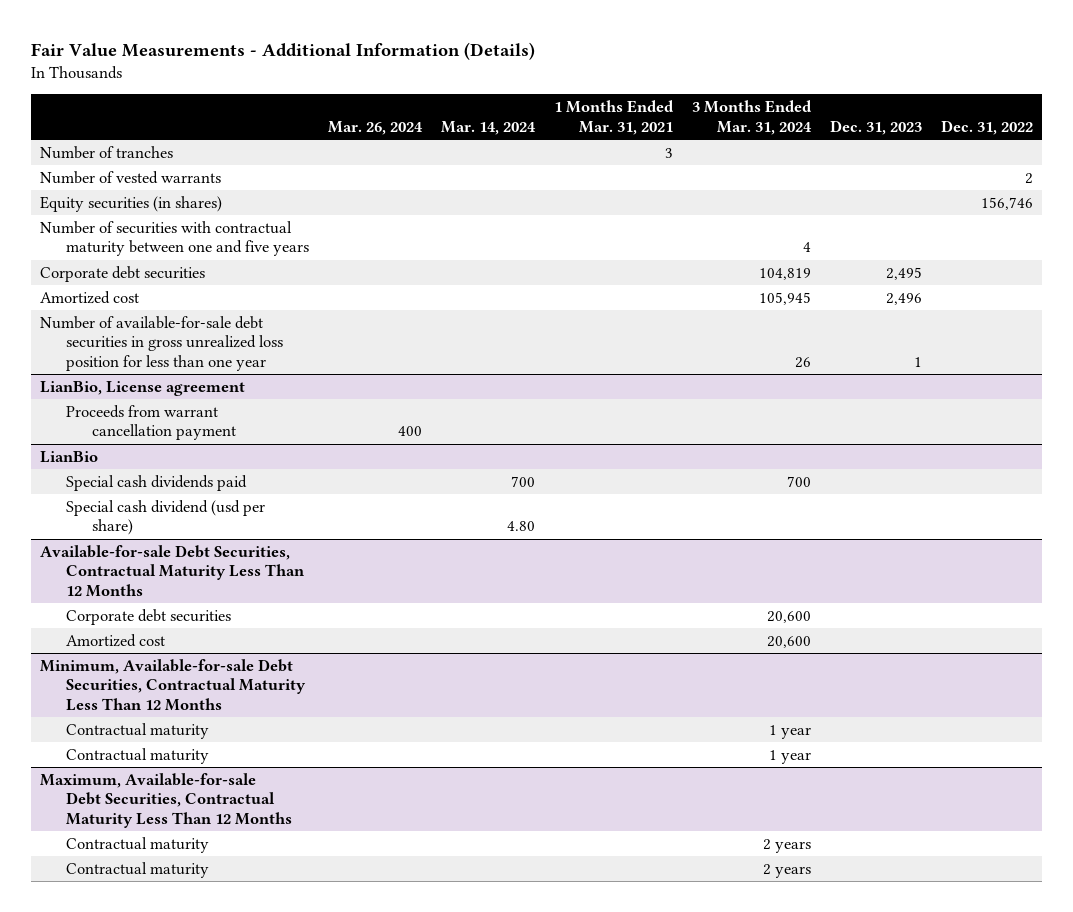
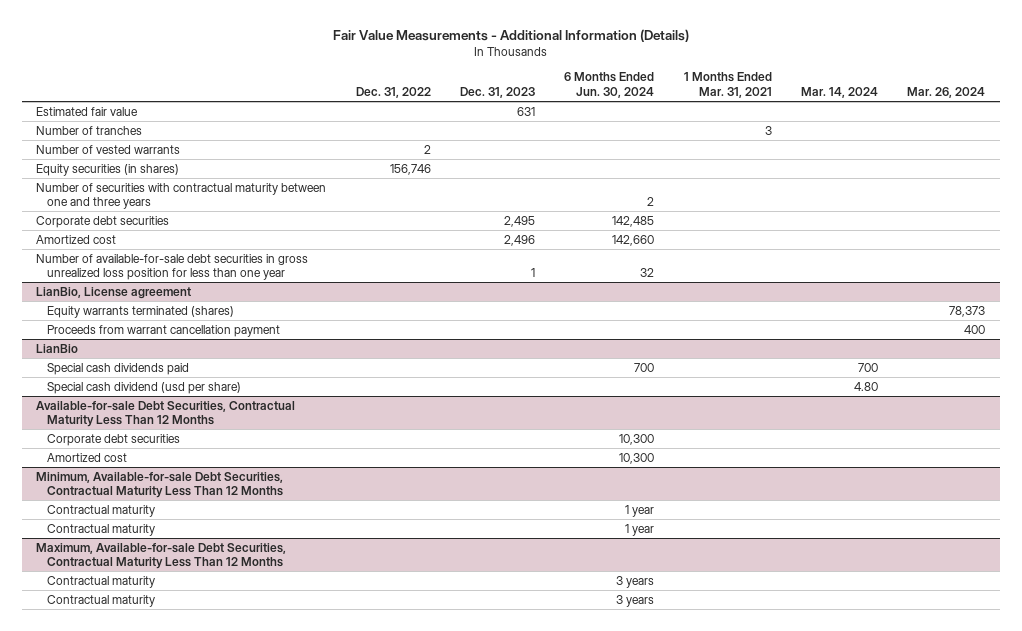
- | Mar. 26, 2024 | Mar. 14, 2024 | 1 Months Ended Mar. 31, 2021 | 3 Months Ended Mar. 31, 2024 | Dec. 31, 2023 | Dec. 31, 2022
+ | Dec. 31, 2022 | Dec. 31, 2023 | 6 Months Ended Jun. 30, 2024 | 1 Months Ended Mar. 31, 2021 | Mar. 14, 2024 | Mar. 26, 2024
+ Estimated fair value | | 631 | | | |
- Number of securities with contractual maturity between one and five years | | | | 4 | |
+ Number of securities with contractual maturity between one and three years | | | 2 | | |
@ LianBio, License agreement
+ Equity warrants terminated (shares) | | | | | | 78,373

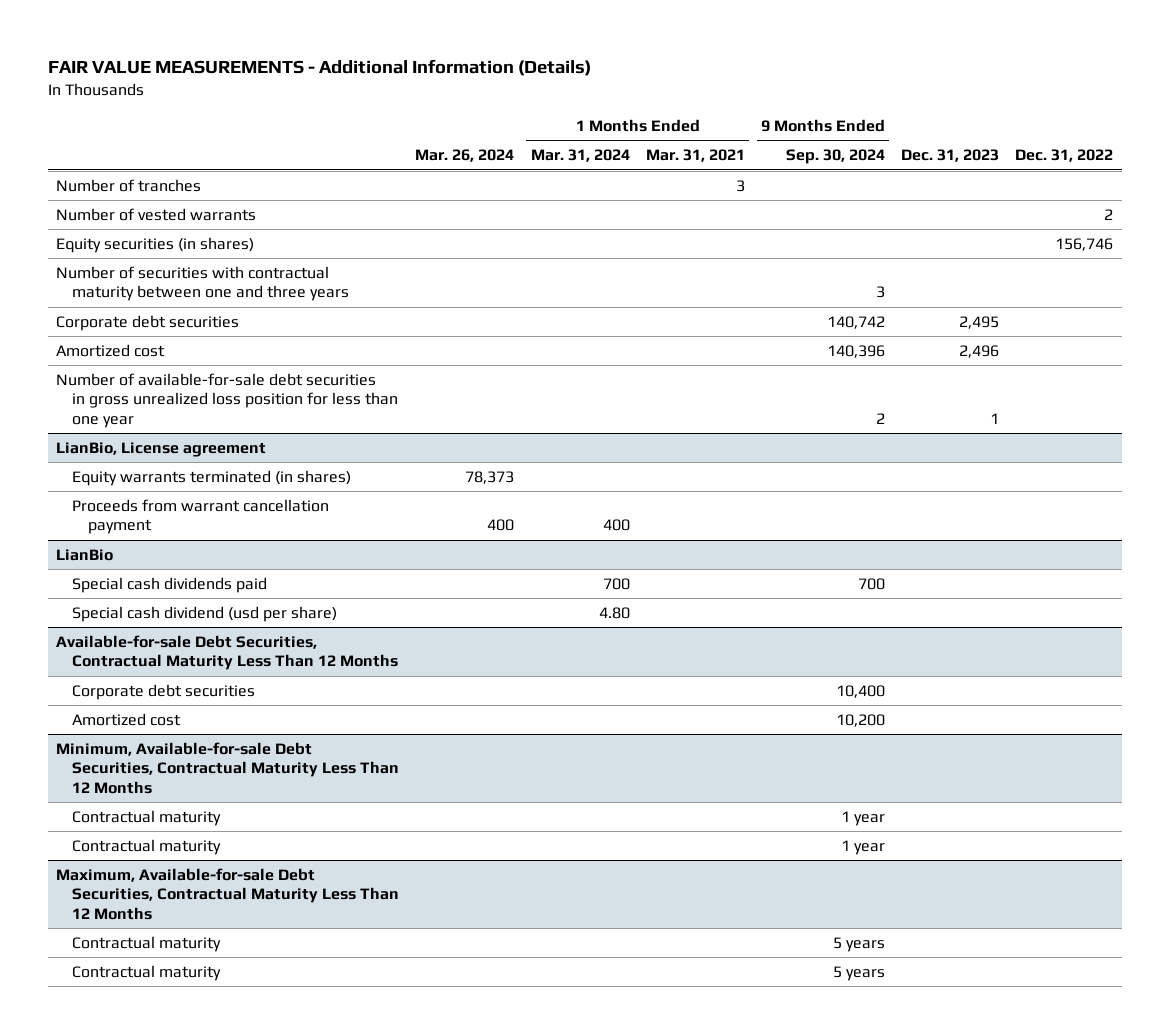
- Fair Value Measurements - Additional Information (Details)
+ FAIR VALUE MEASUREMENTS - Additional Information (Details)
- | Dec. 31, 2022 | Dec. 31, 2023 | 6 Months Ended Jun. 30, 2024 | 1 Months Ended Mar. 31, 2021 | Mar. 14, 2024 | Mar. 26, 2024
+ | Mar. 26, 2024 | 1 Months Ended Mar. 31, 2024 | 1 Months Ended Mar. 31, 2021 | 9 Months Ended Sep. 30, 2024 | Dec. 31, 2023 | Dec. 31, 2022
- Estimated fair value | | 631 | | | |
@ LianBio, License agreement
- Equity warrants terminated (shares) | | | | | | 78,373
+ Equity warrants terminated (in shares) | 78,373 | | | | |

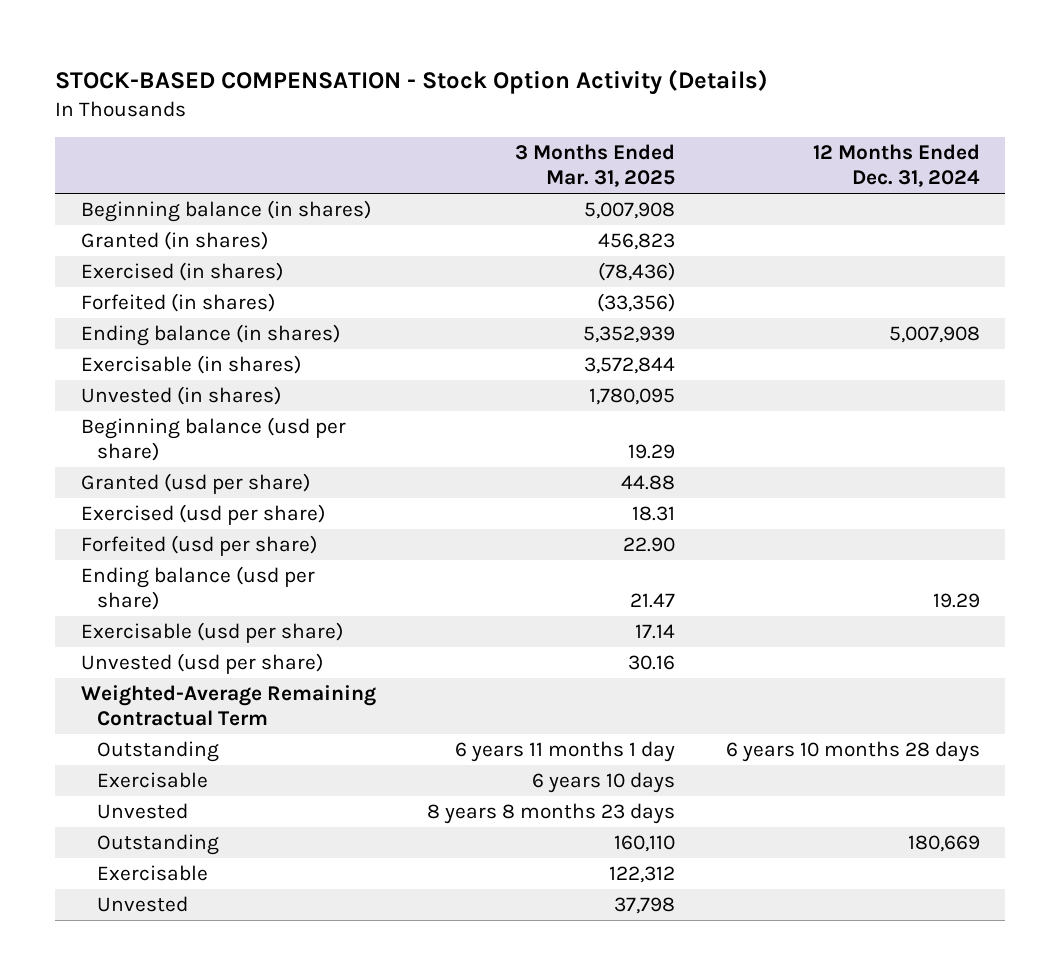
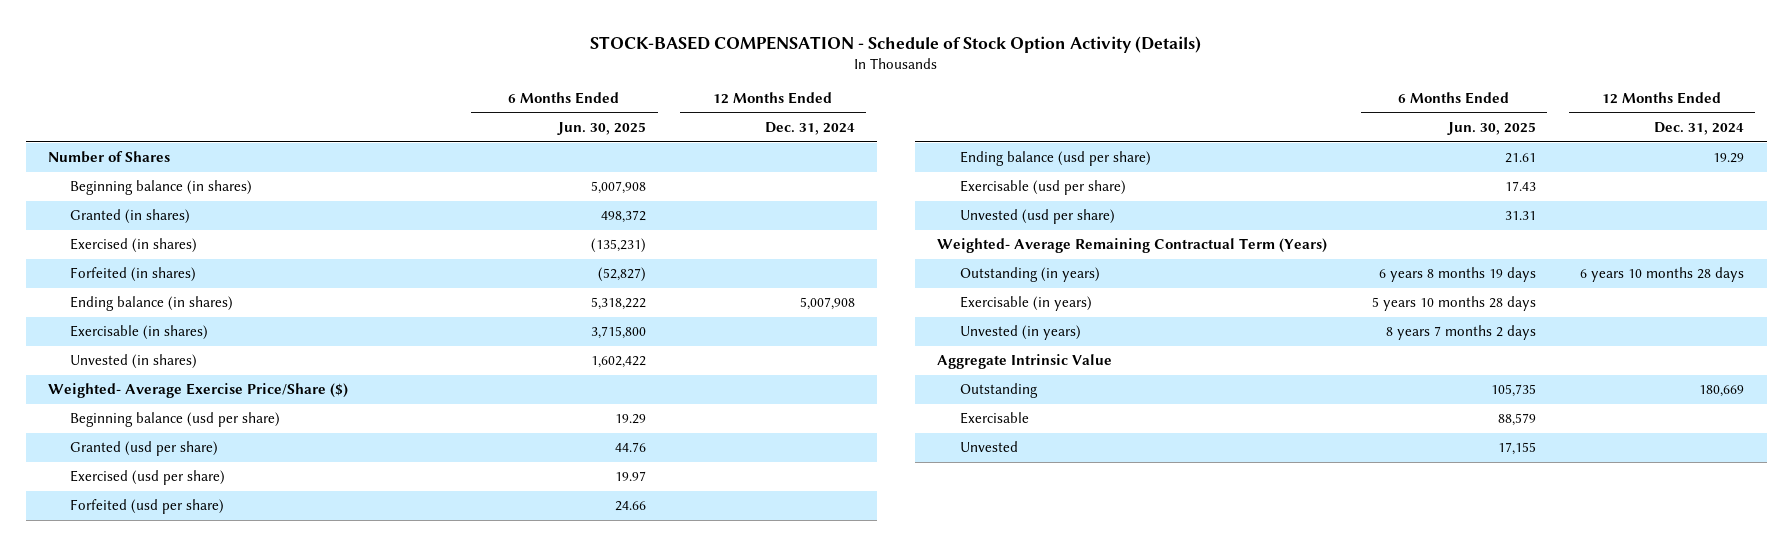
- STOCK-BASED COMPENSATION - Stock Option Activity (Details)
+ STOCK-BASED COMPENSATION - Schedule of Stock Option Activity (Details)
- | 3 Months Ended Mar. 31, 2025 | 12 Months Ended Dec. 31, 2024
+ | 6 Months Ended Jun. 30, 2025 | 12 Months Ended Dec. 31, 2024
+ Number of Shares
+ Weighted- Average Exercise Price/Share ($)
- Weighted-Average Remaining Contractual Term
- Outstanding | 6 years 11 months 1 day | 6 years 10 months 28 days
- Exercisable | 6 years 10 days |
- Unvested | 8 years 8 months 23 days |
+ Weighted- Average Remaining Contractual Term (Years)
+ Outstanding (in years) | 6 years 8 months 19 days | 6 years 10 months 28 days
+ Exercisable (in years) | 5 years 10 months 28 days |
+ Unvested (in years) | 8 years 7 months 2 days |
+ Aggregate Intrinsic Value

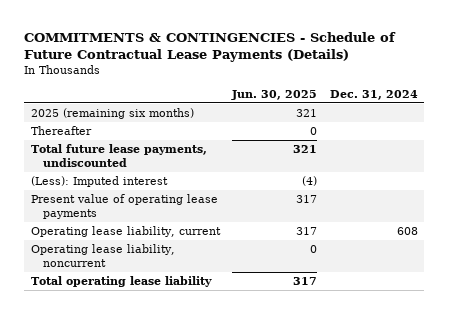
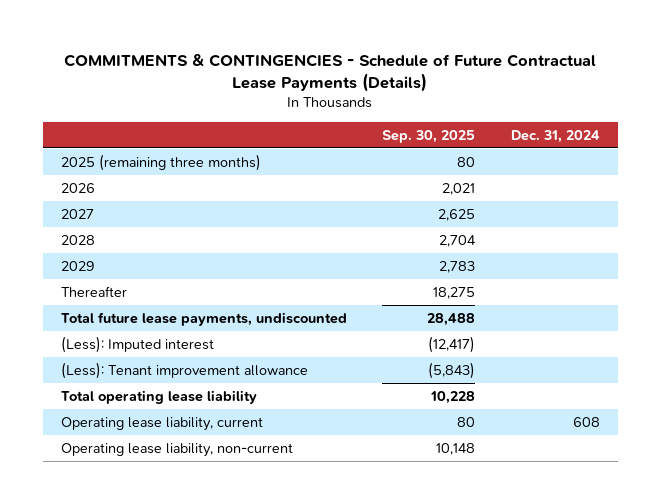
- | Jun. 30, 2025 | Dec. 31, 2024
+ | Sep. 30, 2025 | Dec. 31, 2024
- 2025 (remaining six months) | 321 |
+ 2025 (remaining three months) | 80 |
+ 2026 | 2,021 |
+ 2027 | 2,625 |
+ 2028 | 2,704 |
+ 2029 | 2,783 |
- Present value of operating lease payments | 317 |
- Operating lease liability, noncurrent | 0 |
+ (Less): Tenant improvement allowance | (5,843) |
moved down: Operating lease liability, current | 80 | 608
+ Operating lease liability, non-current | 10,148 |

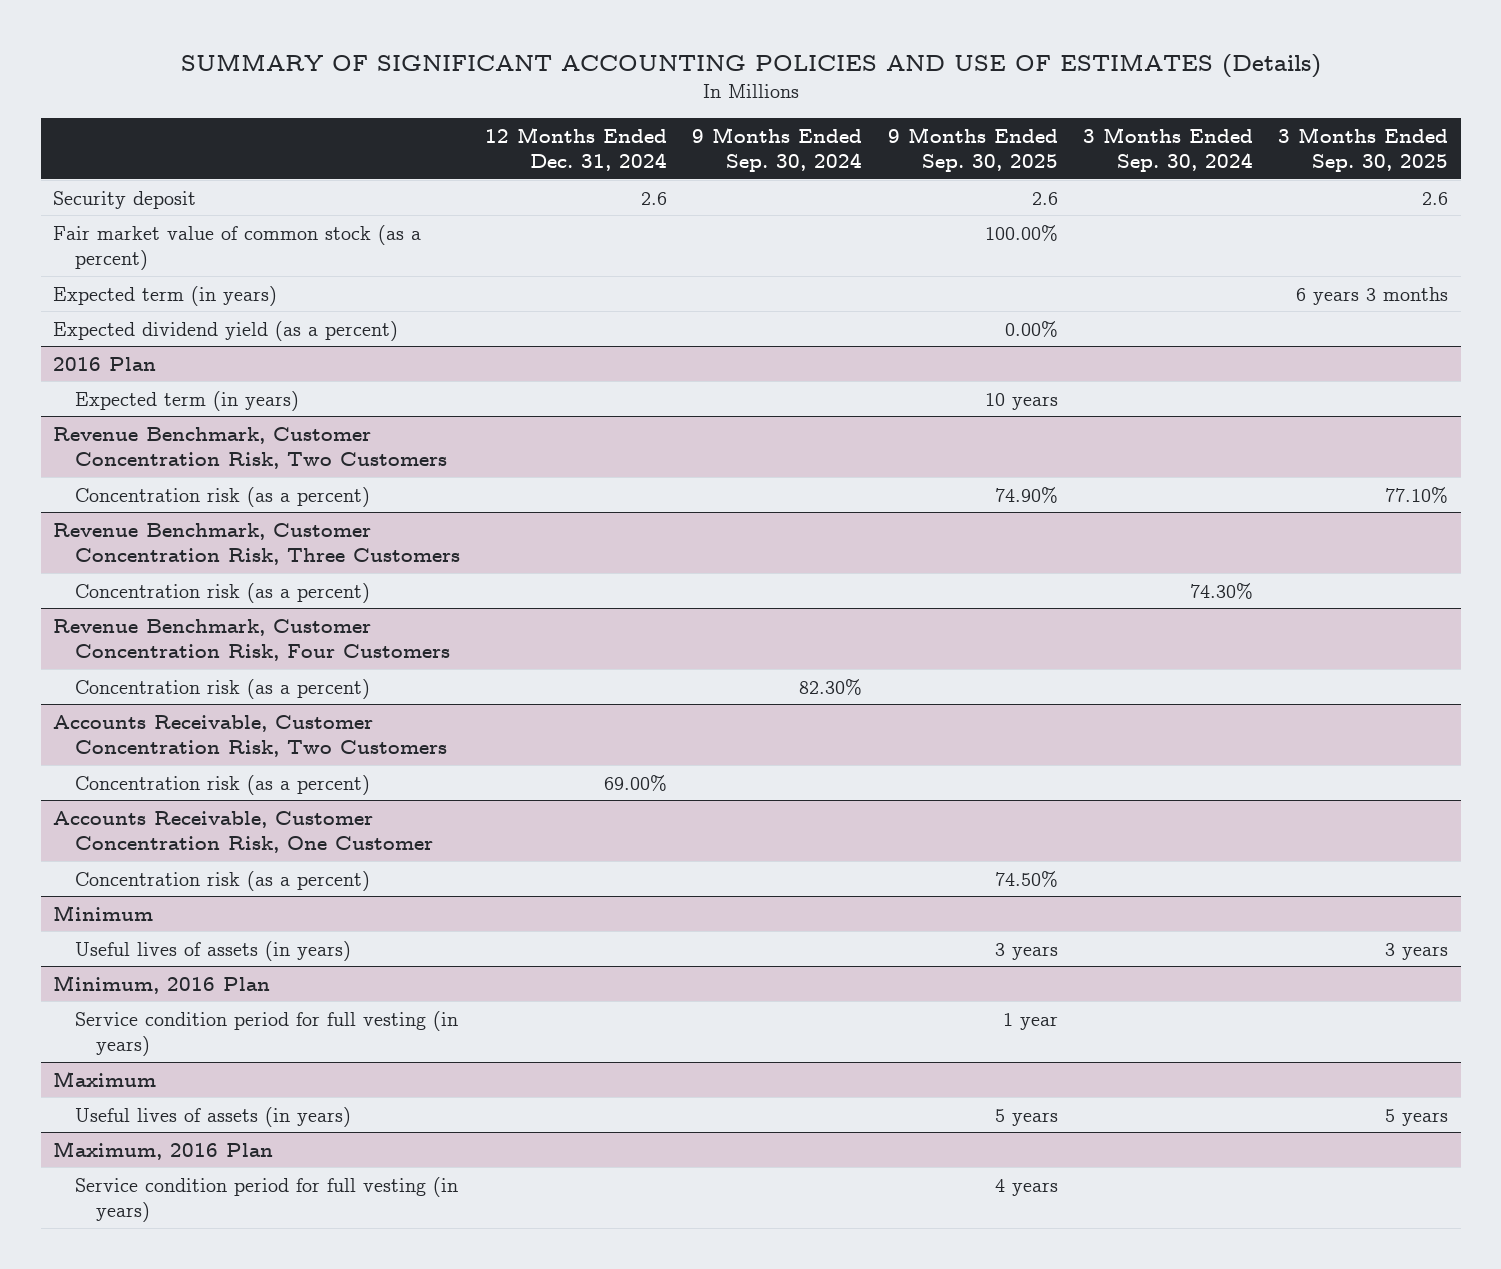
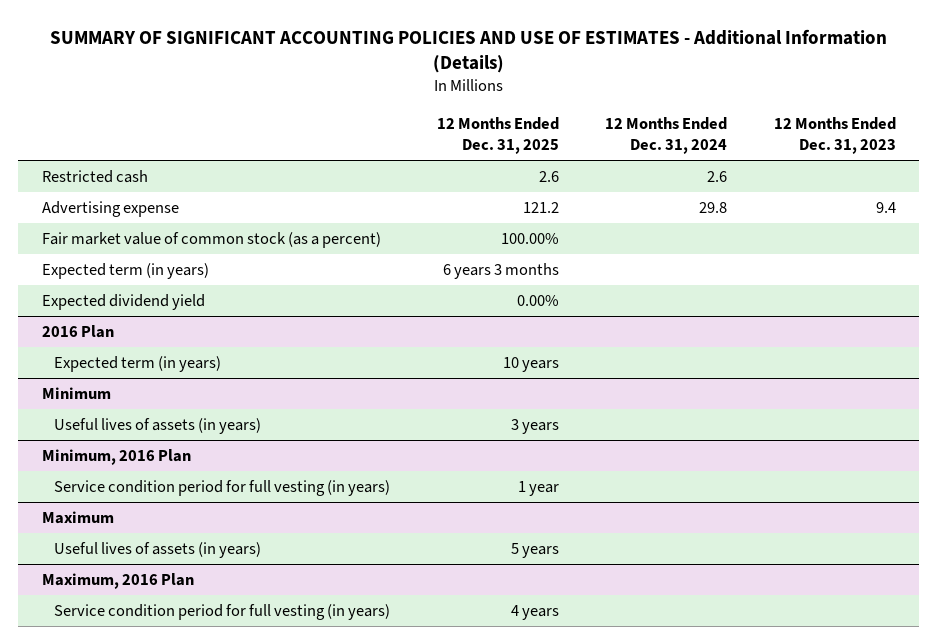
- SUMMARY OF SIGNIFICANT ACCOUNTING POLICIES AND USE OF ESTIMATES (Details)
+ SUMMARY OF SIGNIFICANT ACCOUNTING POLICIES AND USE OF ESTIMATES - Additional Information (Details)
- | 12 Months Ended Dec. 31, 2024 | 9 Months Ended Sep. 30, 2024 | 9 Months Ended Sep. 30, 2025 | 3 Months Ended Sep. 30, 2024 | 3 Months Ended Sep. 30, 2025
+ | 12 Months Ended Dec. 31, 2025 | 12 Months Ended Dec. 31, 2024 | 12 Months Ended Dec. 31, 2023
- Security deposit | 2.6 | | 2.6 | | 2.6
+ Restricted cash | 2.6 | 2.6 |
+ Advertising expense | 121.2 | 29.8 | 9.4
- Expected dividend yield (as a percent) | | | 0.00% | |
+ Expected dividend yield | 0.00% | |
- Revenue Benchmark, Customer Concentration Risk, Two Customers
- Concentration risk (as a percent) | | | 74.90% | | 77.10%
- Revenue Benchmark, Customer Concentration Risk, Three Customers
- Concentration risk (as a percent) | | | | 74.30% |
- Revenue Benchmark, Customer Concentration Risk, Four Customers
- Concentration risk (as a percent) | | 82.30% | | |
- Accounts Receivable, Customer Concentration Risk, Two Customers
- Concentration risk (as a percent) | 69.00% | | | |
- Accounts Receivable, Customer Concentration Risk, One Customer
- Concentration risk (as a percent) | | | 74.50% | |

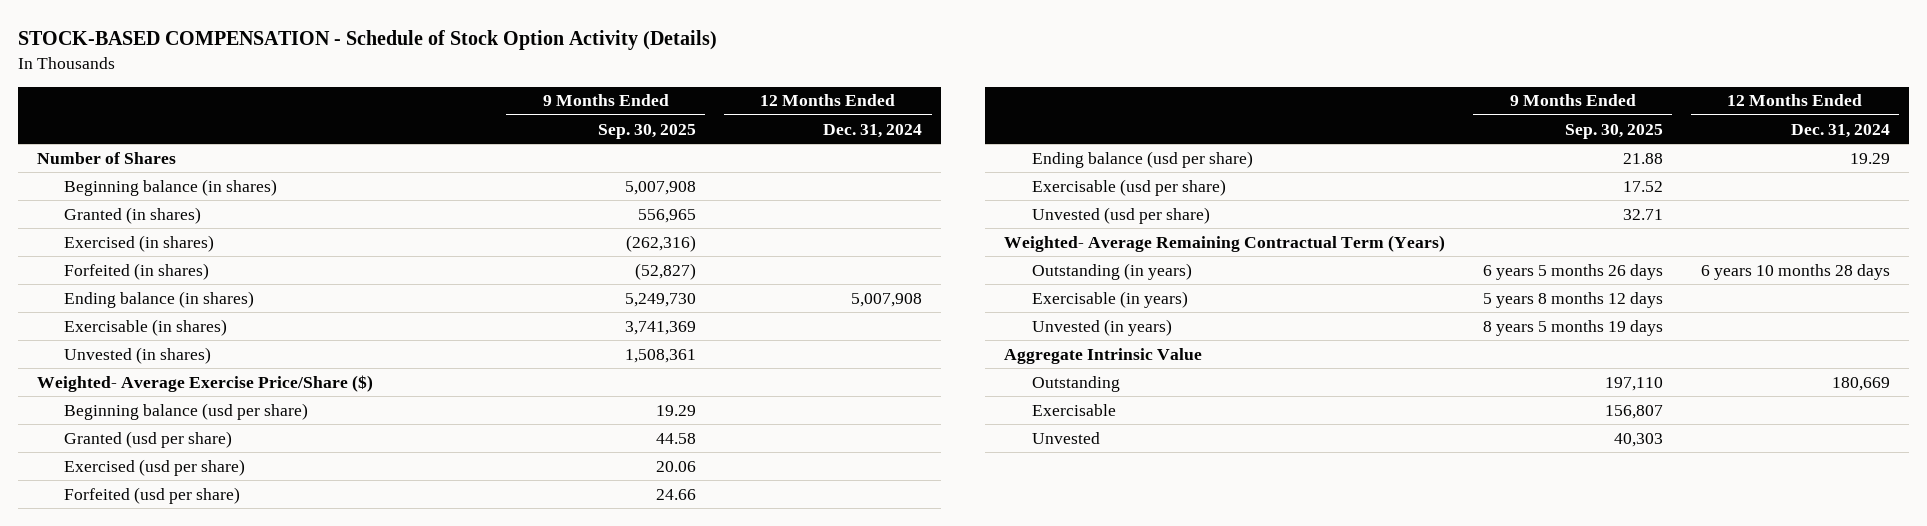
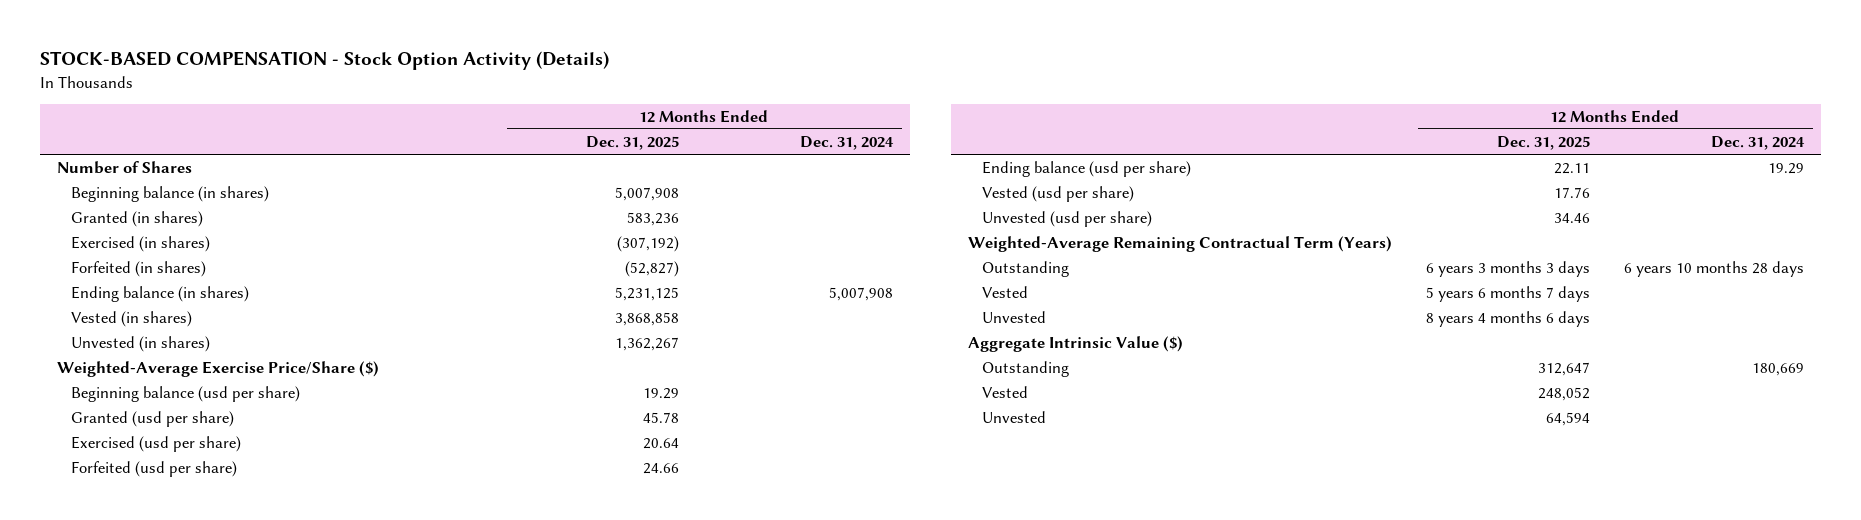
- STOCK-BASED COMPENSATION - Schedule of Stock Option Activity (Details)
+ STOCK-BASED COMPENSATION - Stock Option Activity (Details)
- | 9 Months Ended Sep. 30, 2025 | 12 Months Ended Dec. 31, 2024
+ | 12 Months Ended Dec. 31, 2025 | 12 Months Ended Dec. 31, 2024
- Exercisable (in shares) | 3,741,369 |
+ Vested (in shares) | 3,868,858 |
- Weighted- Average Exercise Price/Share ($)
+ Weighted-Average Exercise Price/Share ($)
- Exercisable (usd per share) | 17.52 |
+ Vested (usd per share) | 17.76 |
- Weighted- Average Remaining Contractual Term (Years)
- Outstanding (in years) | 6 years 5 months 26 days | 6 years 10 months 28 days
- Exercisable (in years) | 5 years 8 months 12 days |
- Unvested (in years) | 8 years 5 months 19 days |
- Aggregate Intrinsic Value
+ Weighted-Average Remaining Contractual Term (Years)
+ Outstanding | 6 years 3 months 3 days | 6 years 10 months 28 days
+ Vested | 5 years 6 months 7 days |
+ Unvested | 8 years 4 months 6 days |
+ Aggregate Intrinsic Value ($)
- Exercisable | 156,807 |
+ Vested | 248,052 |

